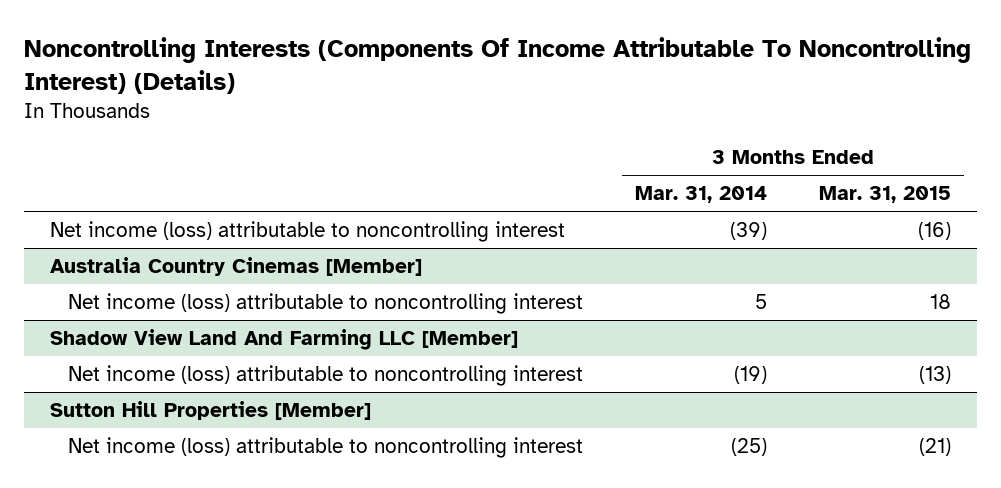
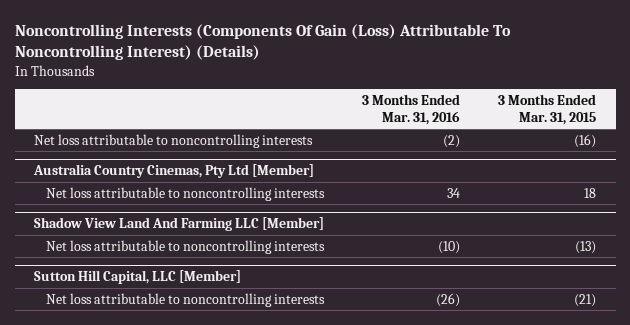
- Noncontrolling Interests (Components Of Income Attributable To Noncontrolling Interest) (Details)
+ Noncontrolling Interests (Components Of Gain (Loss) Attributable To Noncontrolling Interest) (Details)
- | 3 Months Ended Mar. 31, 2014 | 3 Months Ended Mar. 31, 2015
+ | 3 Months Ended Mar. 31, 2016 | 3 Months Ended Mar. 31, 2015
- Net income (loss) attributable to noncontrolling interest | (39) | (16)
- Australia Country Cinemas [Member]
- Net income (loss) attributable to noncontrolling interest | 5 | 18
+ Net loss attributable to noncontrolling interests | (2) | (16)
+ Australia Country Cinemas, Pty Ltd [Member]
+ Net loss attributable to noncontrolling interests | 34 | 18
@ Shadow View Land And Farming LLC [Member]
- Net income (loss) attributable to noncontrolling interest | (19) | (13)
- Sutton Hill Properties [Member]
- Net income (loss) attributable to noncontrolling interest | (25) | (21)
@ Shadow View Land And Farming LLC [Member]
+ Net loss attributable to noncontrolling interests | (10) | (13)
+ Sutton Hill Capital, LLC [Member]
+ Net loss attributable to noncontrolling interests | (26) | (21)

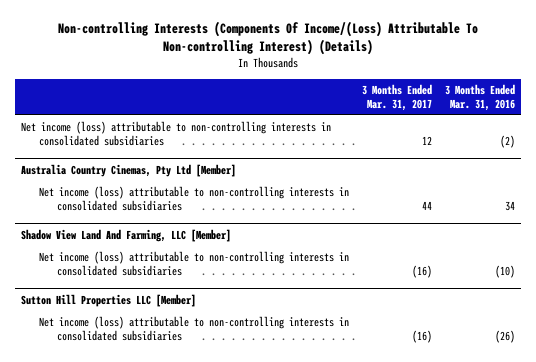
- Noncontrolling Interests (Components Of Gain (Loss) Attributable To Noncontrolling Interest) (Details)
+ Non-controlling Interests (Components Of Income/(Loss) Attributable To Non-controlling Interest) (Details)
- | 3 Months Ended Mar. 31, 2016 | 3 Months Ended Mar. 31, 2015
+ | 3 Months Ended Mar. 31, 2017 | 3 Months Ended Mar. 31, 2016
- Net loss attributable to noncontrolling interests | (2) | (16)
+ Net income (loss) attributable to non-controlling interests in consolidated subsidiaries | 12 | (2)
@ Australia Country Cinemas, Pty Ltd [Member]
- Net loss attributable to noncontrolling interests | 34 | 18
- Shadow View Land And Farming LLC [Member]
- Net loss attributable to noncontrolling interests | (10) | (13)
- Sutton Hill Capital, LLC [Member]
- Net loss attributable to noncontrolling interests | (26) | (21)
@ Australia Country Cinemas, Pty Ltd [Member]
+ Net income (loss) attributable to non-controlling interests in consolidated subsidiaries | 44 | 34
+ Shadow View Land And Farming, LLC [Member]
+ Net income (loss) attributable to non-controlling interests in consolidated subsidiaries | (16) | (10)
+ Sutton Hill Properties LLC [Member]
+ Net income (loss) attributable to non-controlling interests in consolidated subsidiaries | (16) | (26)

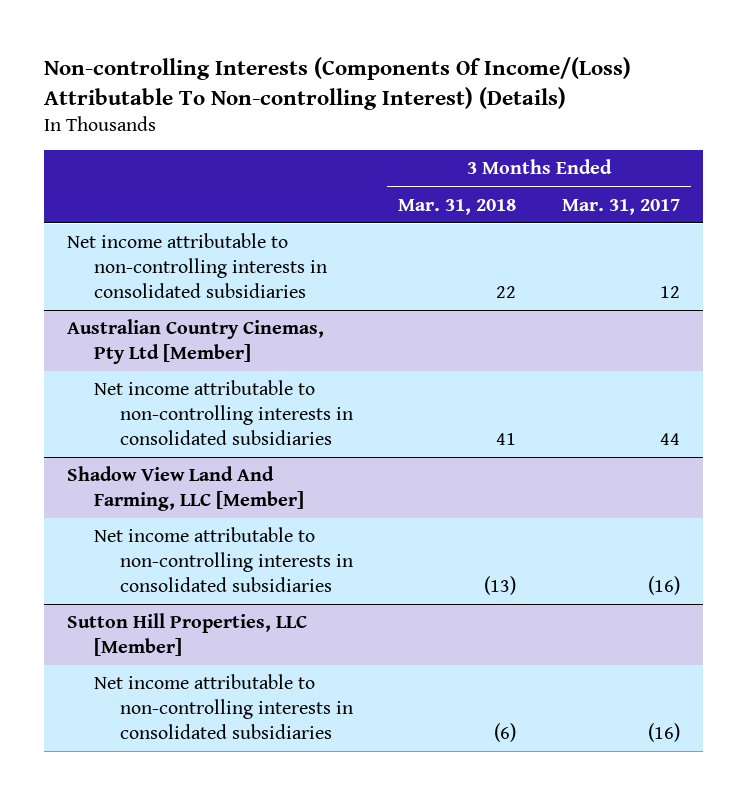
- | 3 Months Ended Mar. 31, 2017 | 3 Months Ended Mar. 31, 2016
+ | 3 Months Ended Mar. 31, 2018 | 3 Months Ended Mar. 31, 2017
- Net income (loss) attributable to non-controlling interests in consolidated subsidiaries | 12 | (2)
- Australia Country Cinemas, Pty Ltd [Member]
- Net income (loss) attributable to non-controlling interests in consolidated subsidiaries | 44 | 34
+ Net income attributable to non-controlling interests in consolidated subsidiaries | 22 | 12
+ Australian Country Cinemas, Pty Ltd [Member]
+ Net income attributable to non-controlling interests in consolidated subsidiaries | 41 | 44
@ Shadow View Land And Farming, LLC [Member]
- Net income (loss) attributable to non-controlling interests in consolidated subsidiaries | (16) | (10)
- Sutton Hill Properties LLC [Member]
- Net income (loss) attributable to non-controlling interests in consolidated subsidiaries | (16) | (26)
@ Shadow View Land And Farming, LLC [Member]
+ Net income attributable to non-controlling interests in consolidated subsidiaries | (13) | (16)
+ Sutton Hill Properties, LLC [Member]
+ Net income attributable to non-controlling interests in consolidated subsidiaries | (6) | (16)

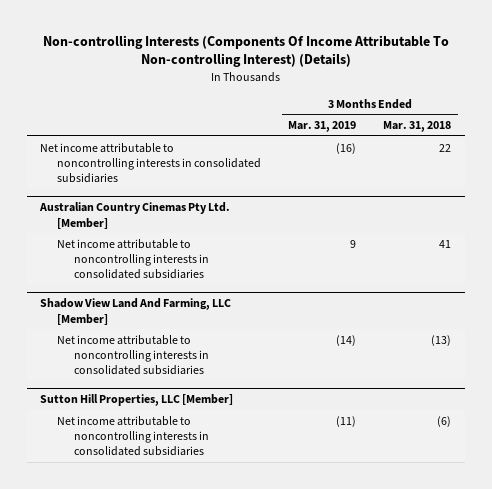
- Non-controlling Interests (Components Of Income/(Loss) Attributable To Non-controlling Interest) (Details)
+ Non-controlling Interests (Components Of Income Attributable To Non-controlling Interest) (Details)
- | 3 Months Ended Mar. 31, 2018 | 3 Months Ended Mar. 31, 2017
+ | 3 Months Ended Mar. 31, 2019 | 3 Months Ended Mar. 31, 2018
- Net income attributable to non-controlling interests in consolidated subsidiaries | 22 | 12
- Australian Country Cinemas, Pty Ltd [Member]
- Net income attributable to non-controlling interests in consolidated subsidiaries | 41 | 44
+ Net income attributable to noncontrolling interests in consolidated subsidiaries | (16) | 22
+ Australian Country Cinemas Pty Ltd. [Member]
+ Net income attributable to noncontrolling interests in consolidated subsidiaries | 9 | 41
@ Shadow View Land And Farming, LLC [Member]
- Net income attributable to non-controlling interests in consolidated subsidiaries | (13) | (16)
+ Net income attributable to noncontrolling interests in consolidated subsidiaries | (14) | (13)
@ Sutton Hill Properties, LLC [Member]
- Net income attributable to non-controlling interests in consolidated subsidiaries | (6) | (16)
+ Net income attributable to noncontrolling interests in consolidated subsidiaries | (11) | (6)

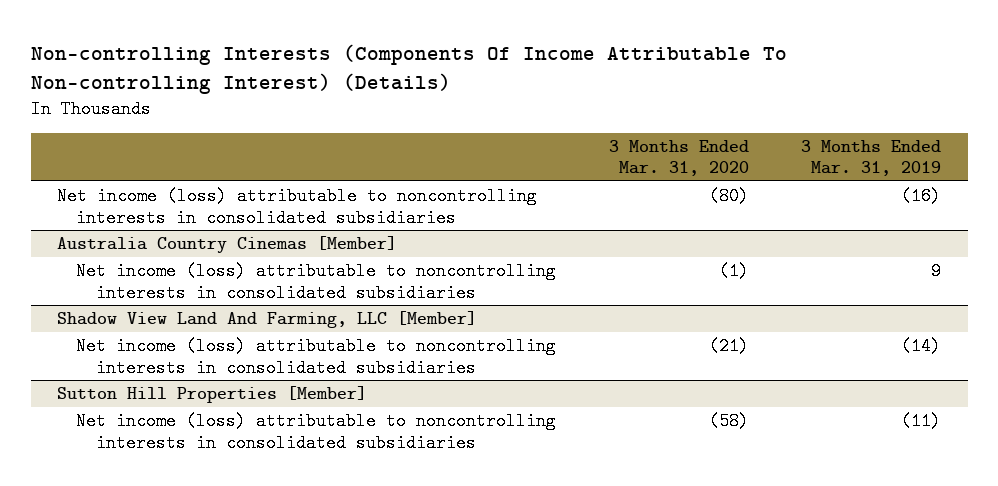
- | 3 Months Ended Mar. 31, 2019 | 3 Months Ended Mar. 31, 2018
+ | 3 Months Ended Mar. 31, 2020 | 3 Months Ended Mar. 31, 2019
- Net income attributable to noncontrolling interests in consolidated subsidiaries | (16) | 22
- Australian Country Cinemas Pty Ltd. [Member]
- Net income attributable to noncontrolling interests in consolidated subsidiaries | 9 | 41
+ Net income (loss) attributable to noncontrolling interests in consolidated subsidiaries | (80) | (16)
+ Australia Country Cinemas [Member]
+ Net income (loss) attributable to noncontrolling interests in consolidated subsidiaries | (1) | 9
@ Shadow View Land And Farming, LLC [Member]
- Net income attributable to noncontrolling interests in consolidated subsidiaries | (14) | (13)
- Sutton Hill Properties, LLC [Member]
- Net income attributable to noncontrolling interests in consolidated subsidiaries | (11) | (6)
@ Shadow View Land And Farming, LLC [Member]
+ Net income (loss) attributable to noncontrolling interests in consolidated subsidiaries | (21) | (14)
+ Sutton Hill Properties [Member]
+ Net income (loss) attributable to noncontrolling interests in consolidated subsidiaries | (58) | (11)

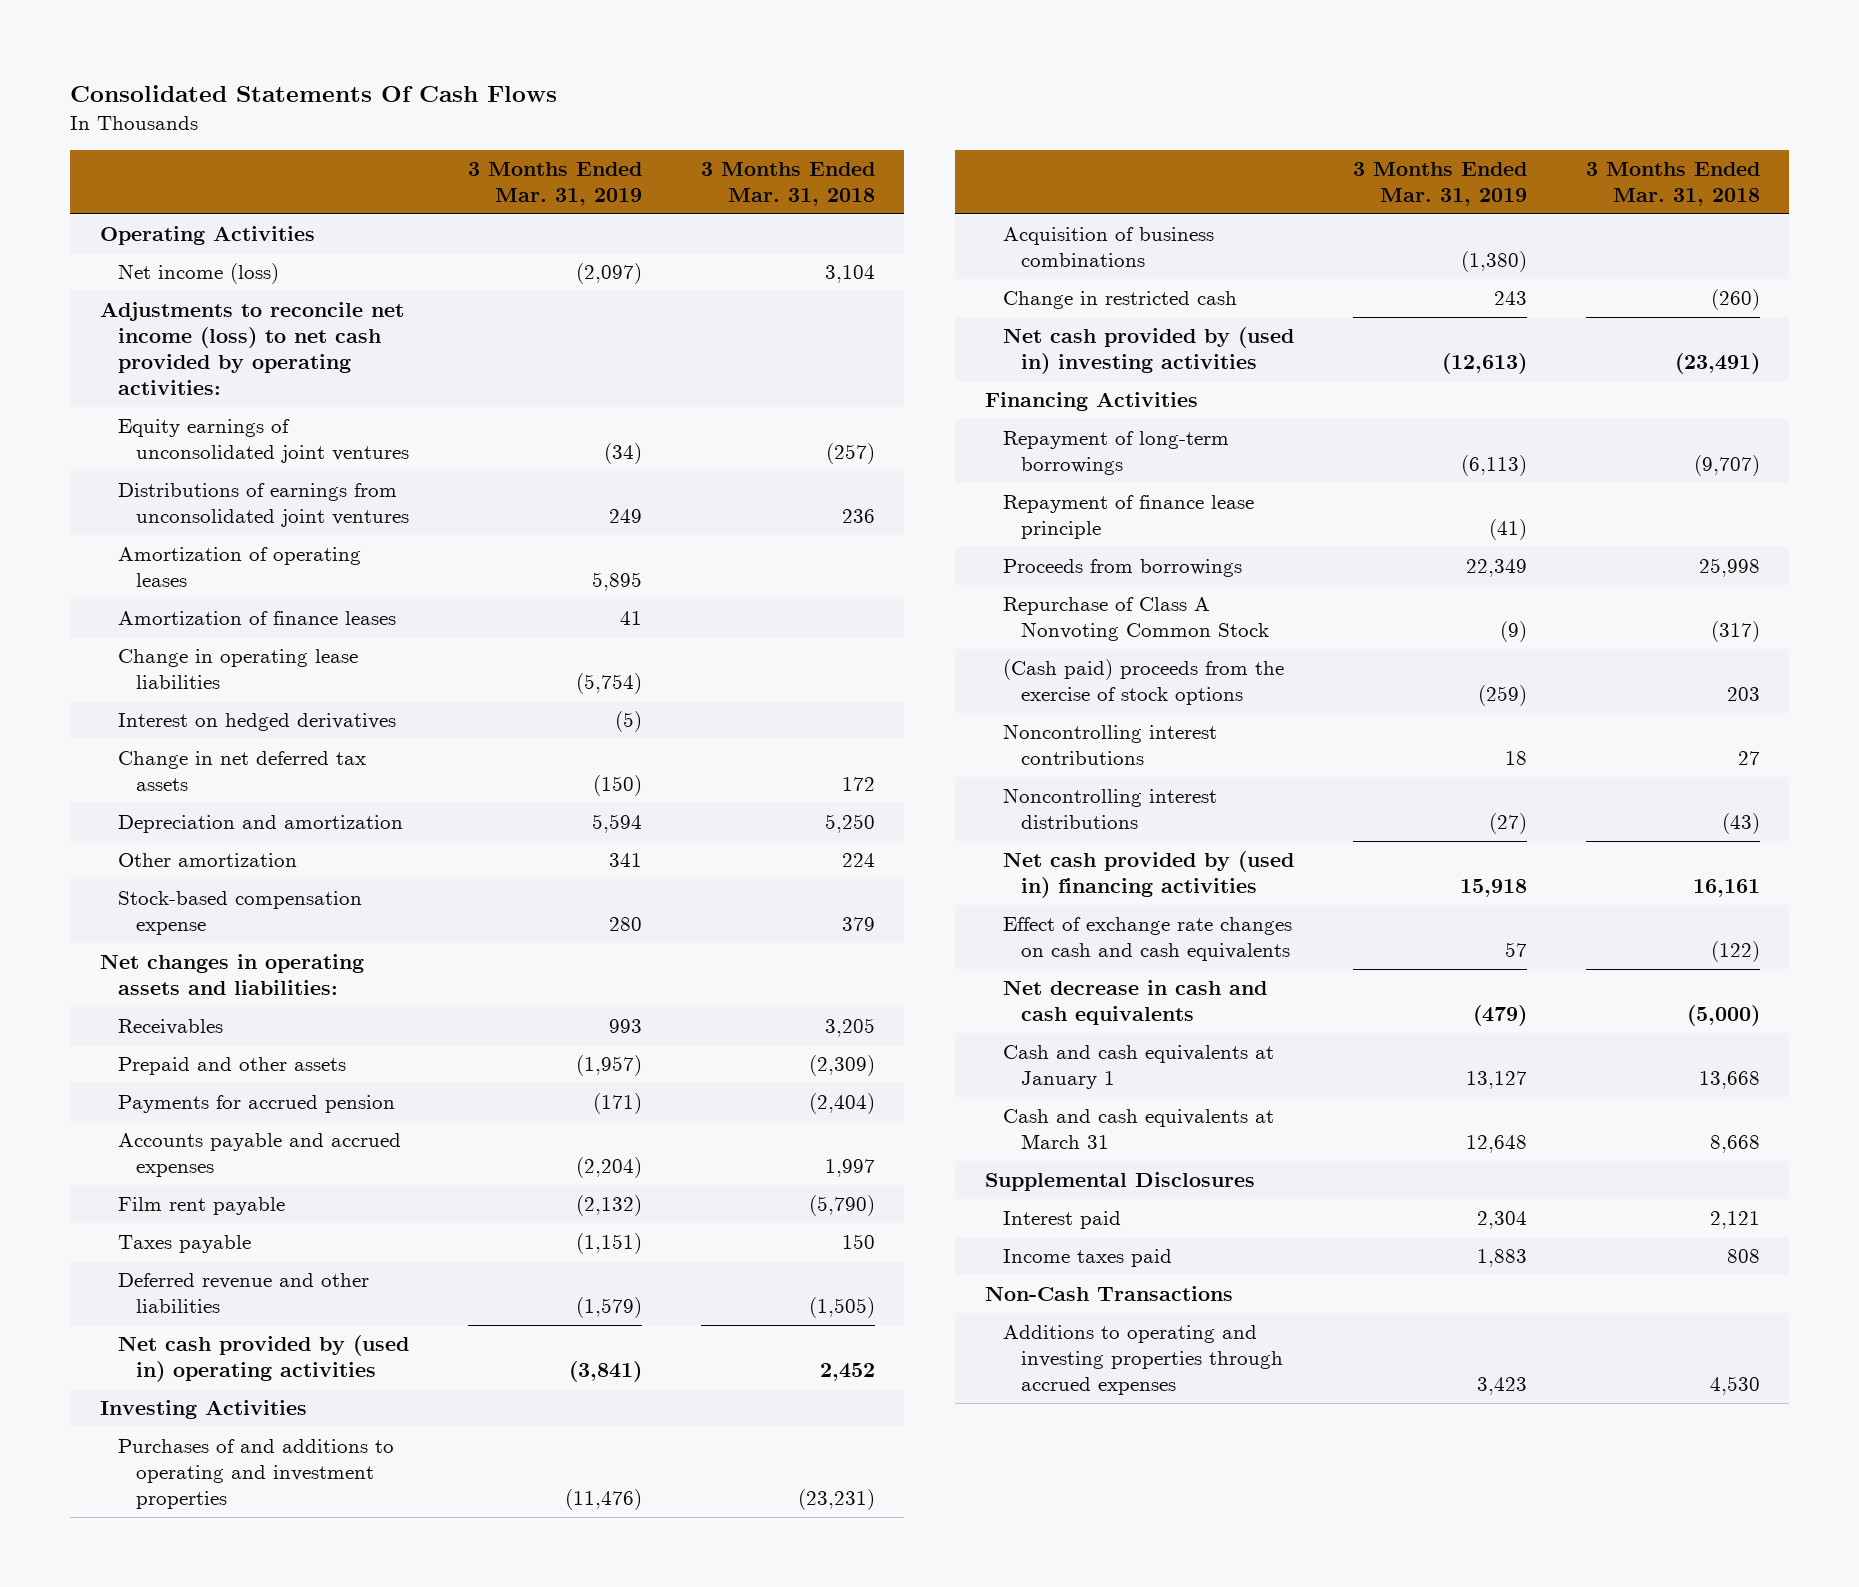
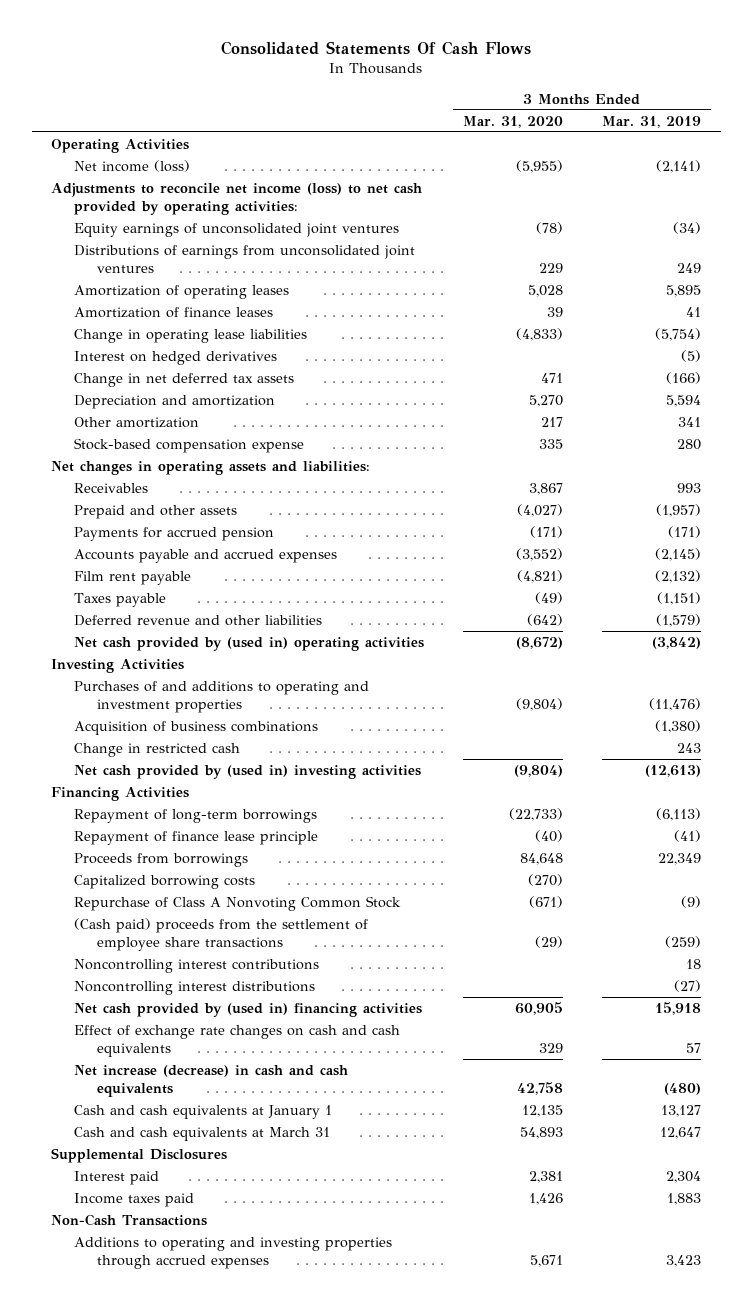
- | 3 Months Ended Mar. 31, 2019 | 3 Months Ended Mar. 31, 2018
+ | 3 Months Ended Mar. 31, 2020 | 3 Months Ended Mar. 31, 2019
- Net income (loss) | (2,097) | 3,104
+ Net income (loss) | (5,955) | (2,141)
- Change in net deferred tax assets | (150) | 172
+ Change in net deferred tax assets | 471 | (166)
- Accounts payable and accrued expenses | (2,204) | 1,997
+ Accounts payable and accrued expenses | (3,552) | (2,145)
- Net cash provided by (used in) operating activities | (3,841) | 2,452
+ Net cash provided by (used in) operating activities | (8,672) | (3,842)
+ Capitalized borrowing costs | (270) |
- (Cash paid) proceeds from the exercise of stock options | (259) | 203
+ (Cash paid) proceeds from the settlement of employee share transactions | (29) | (259)
- Net decrease in cash and cash equivalents | (479) | (5,000)
+ Net increase (decrease) in cash and cash equivalents | 42,758 | (480)
- Cash and cash equivalents at March 31 | 12,648 | 8,668
+ Cash and cash equivalents at March 31 | 54,893 | 12,647

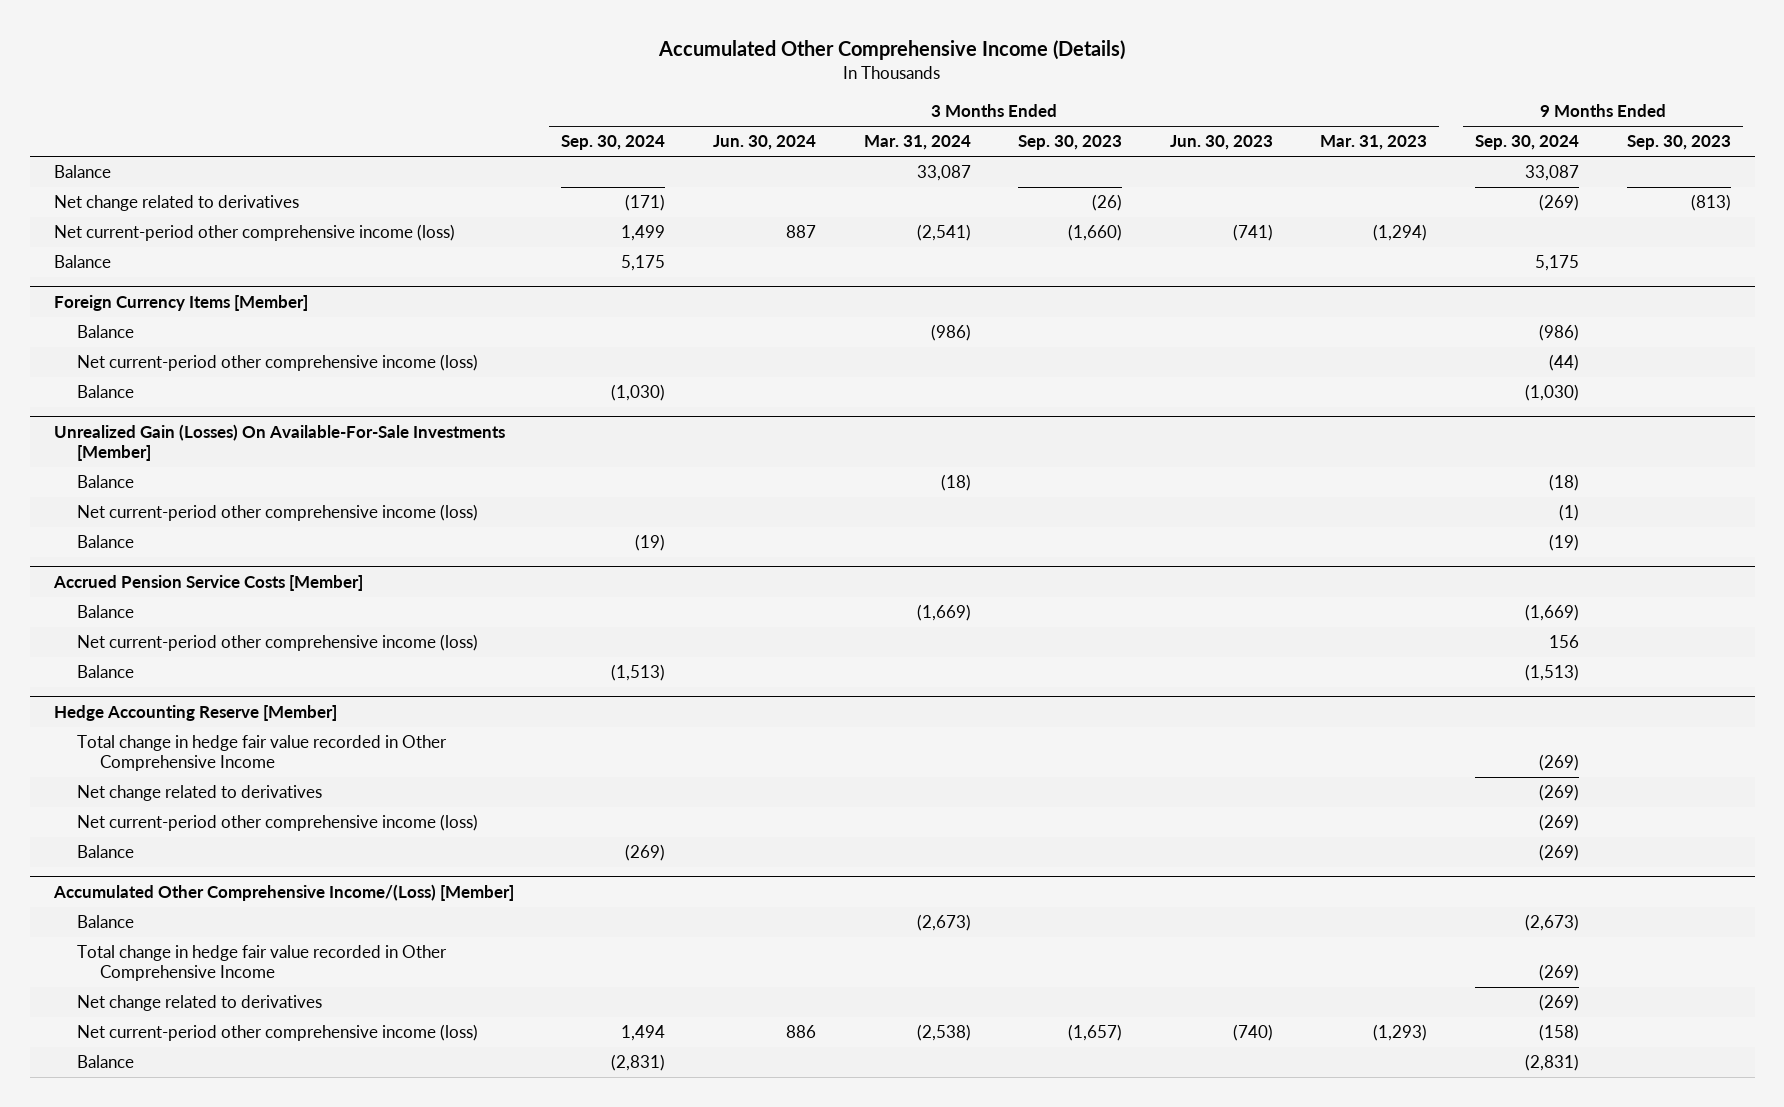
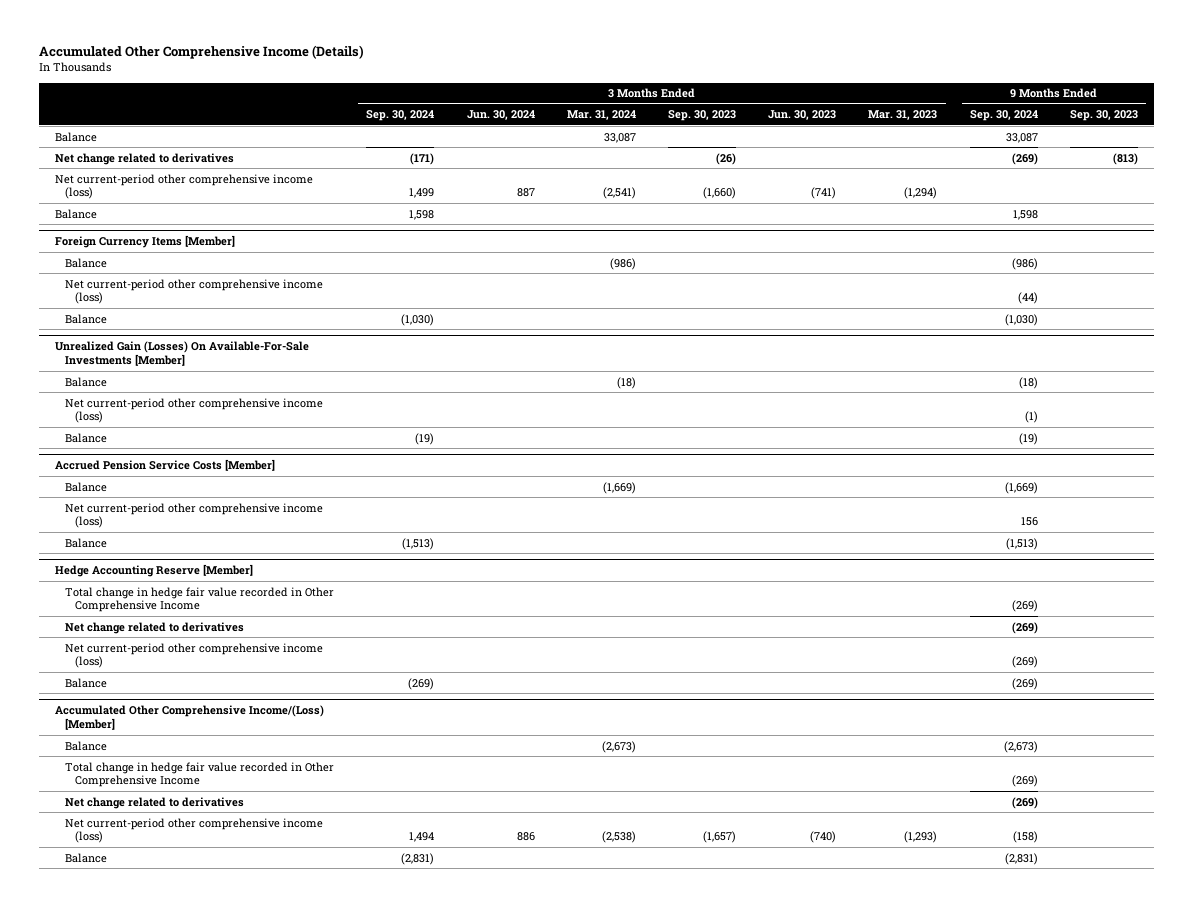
- Balance | 5,175 | | | | | | 5,175 |
+ Balance | 1,598 | | | | | | 1,598 |

